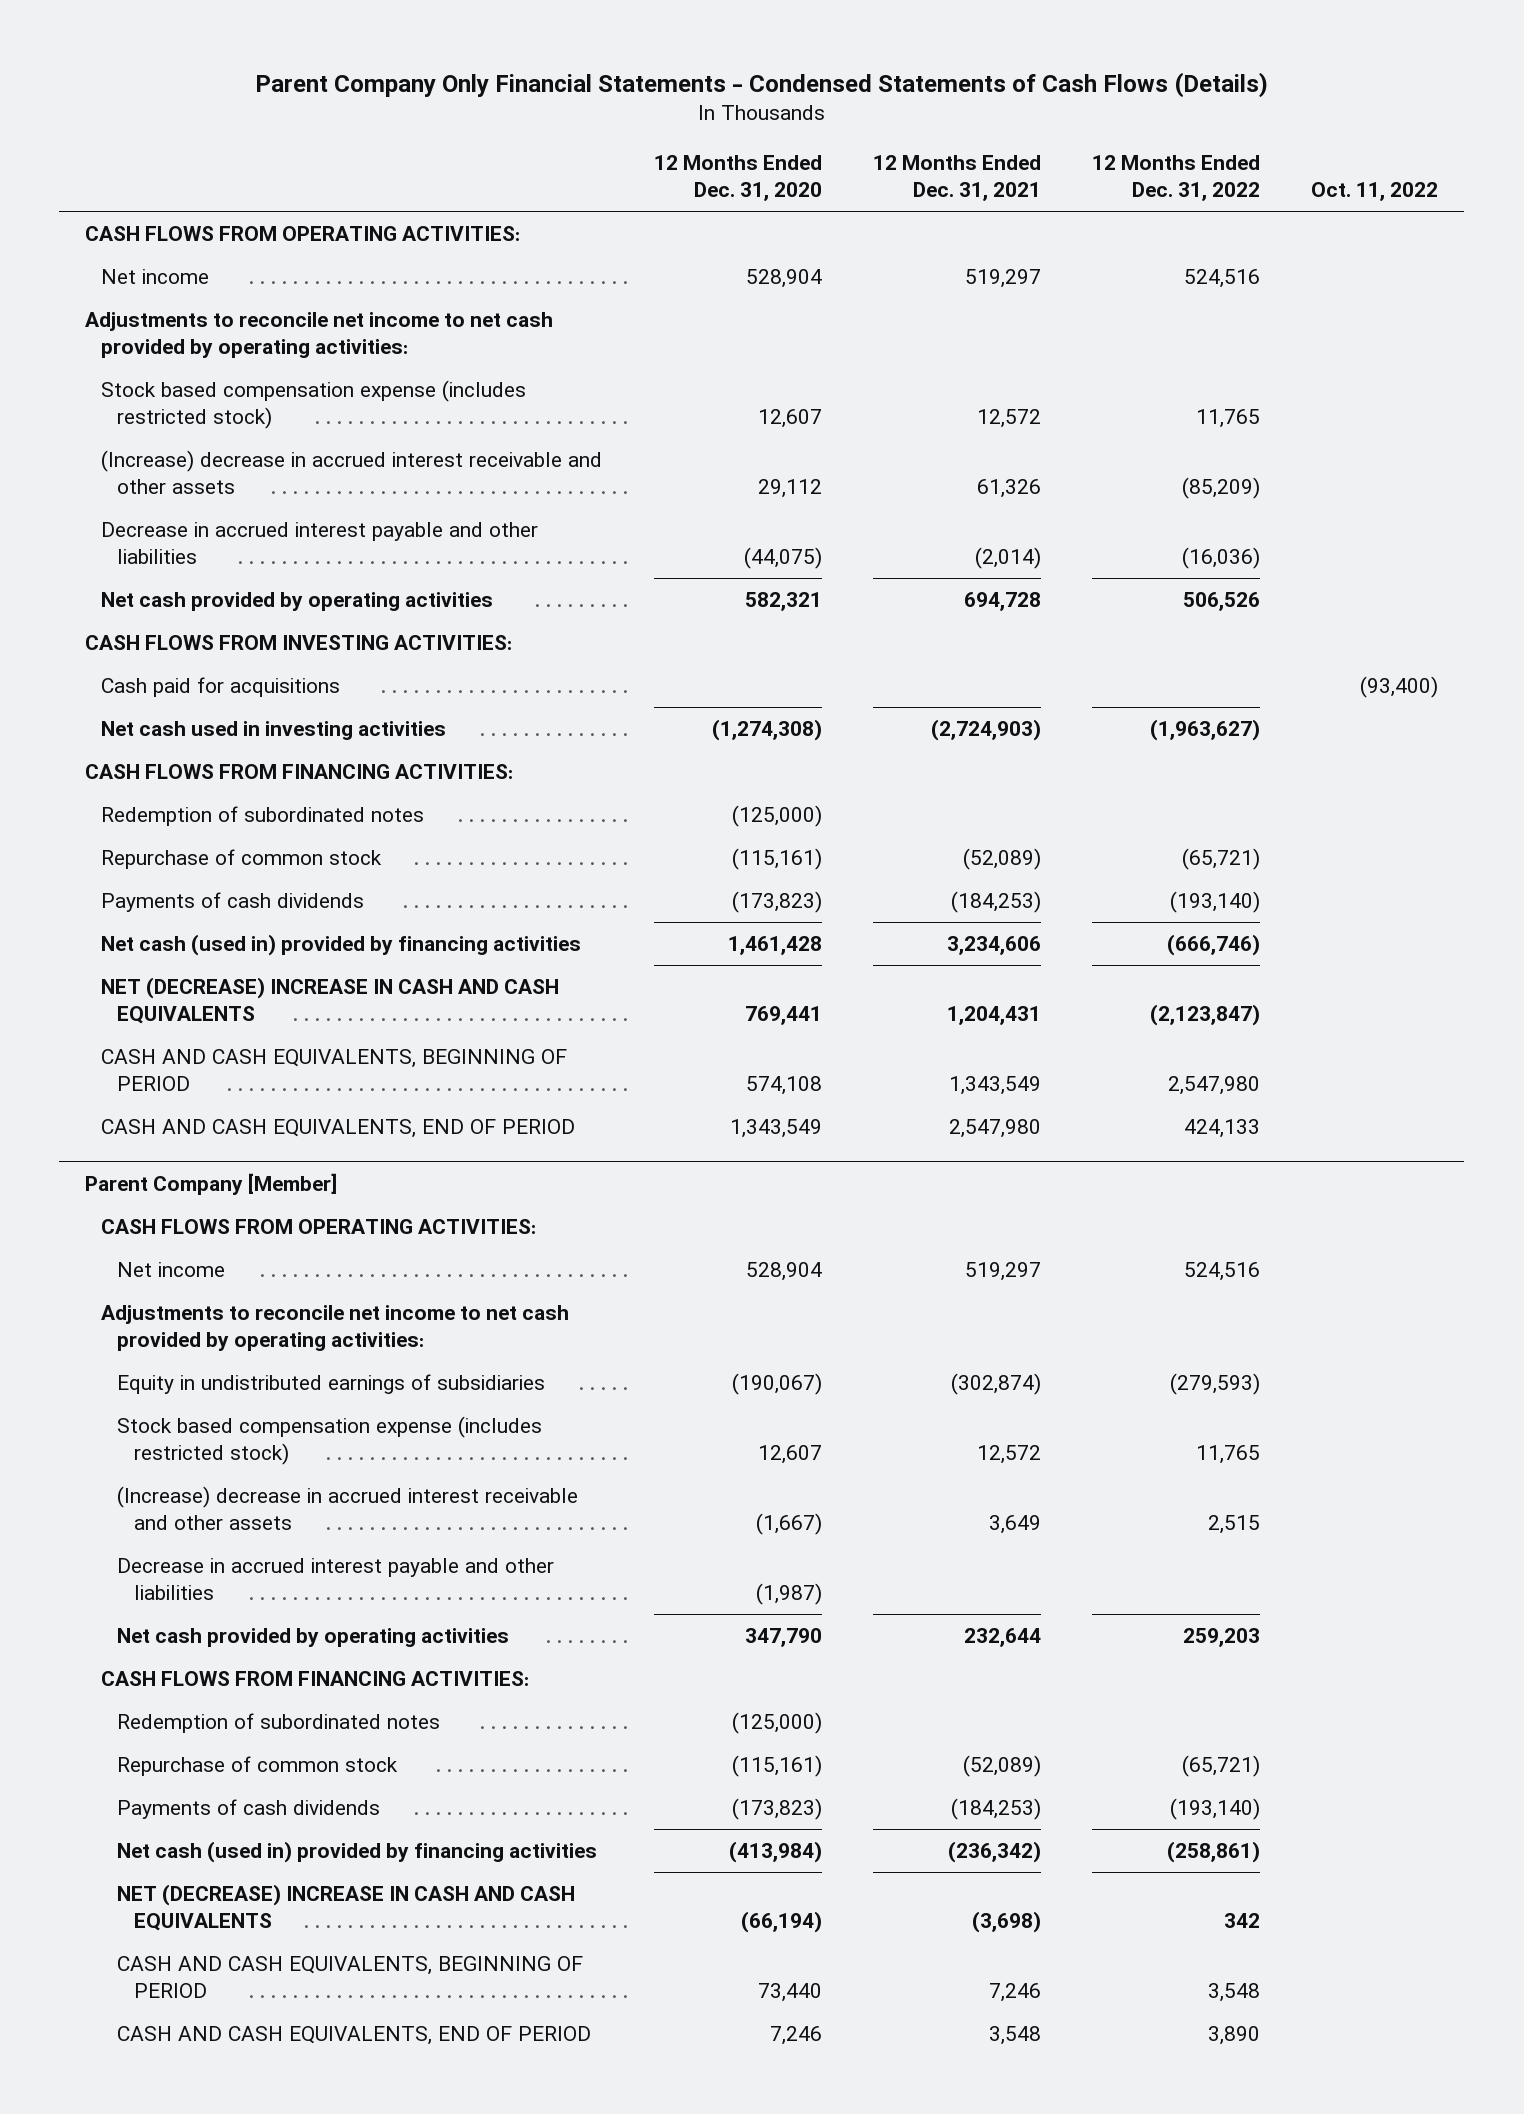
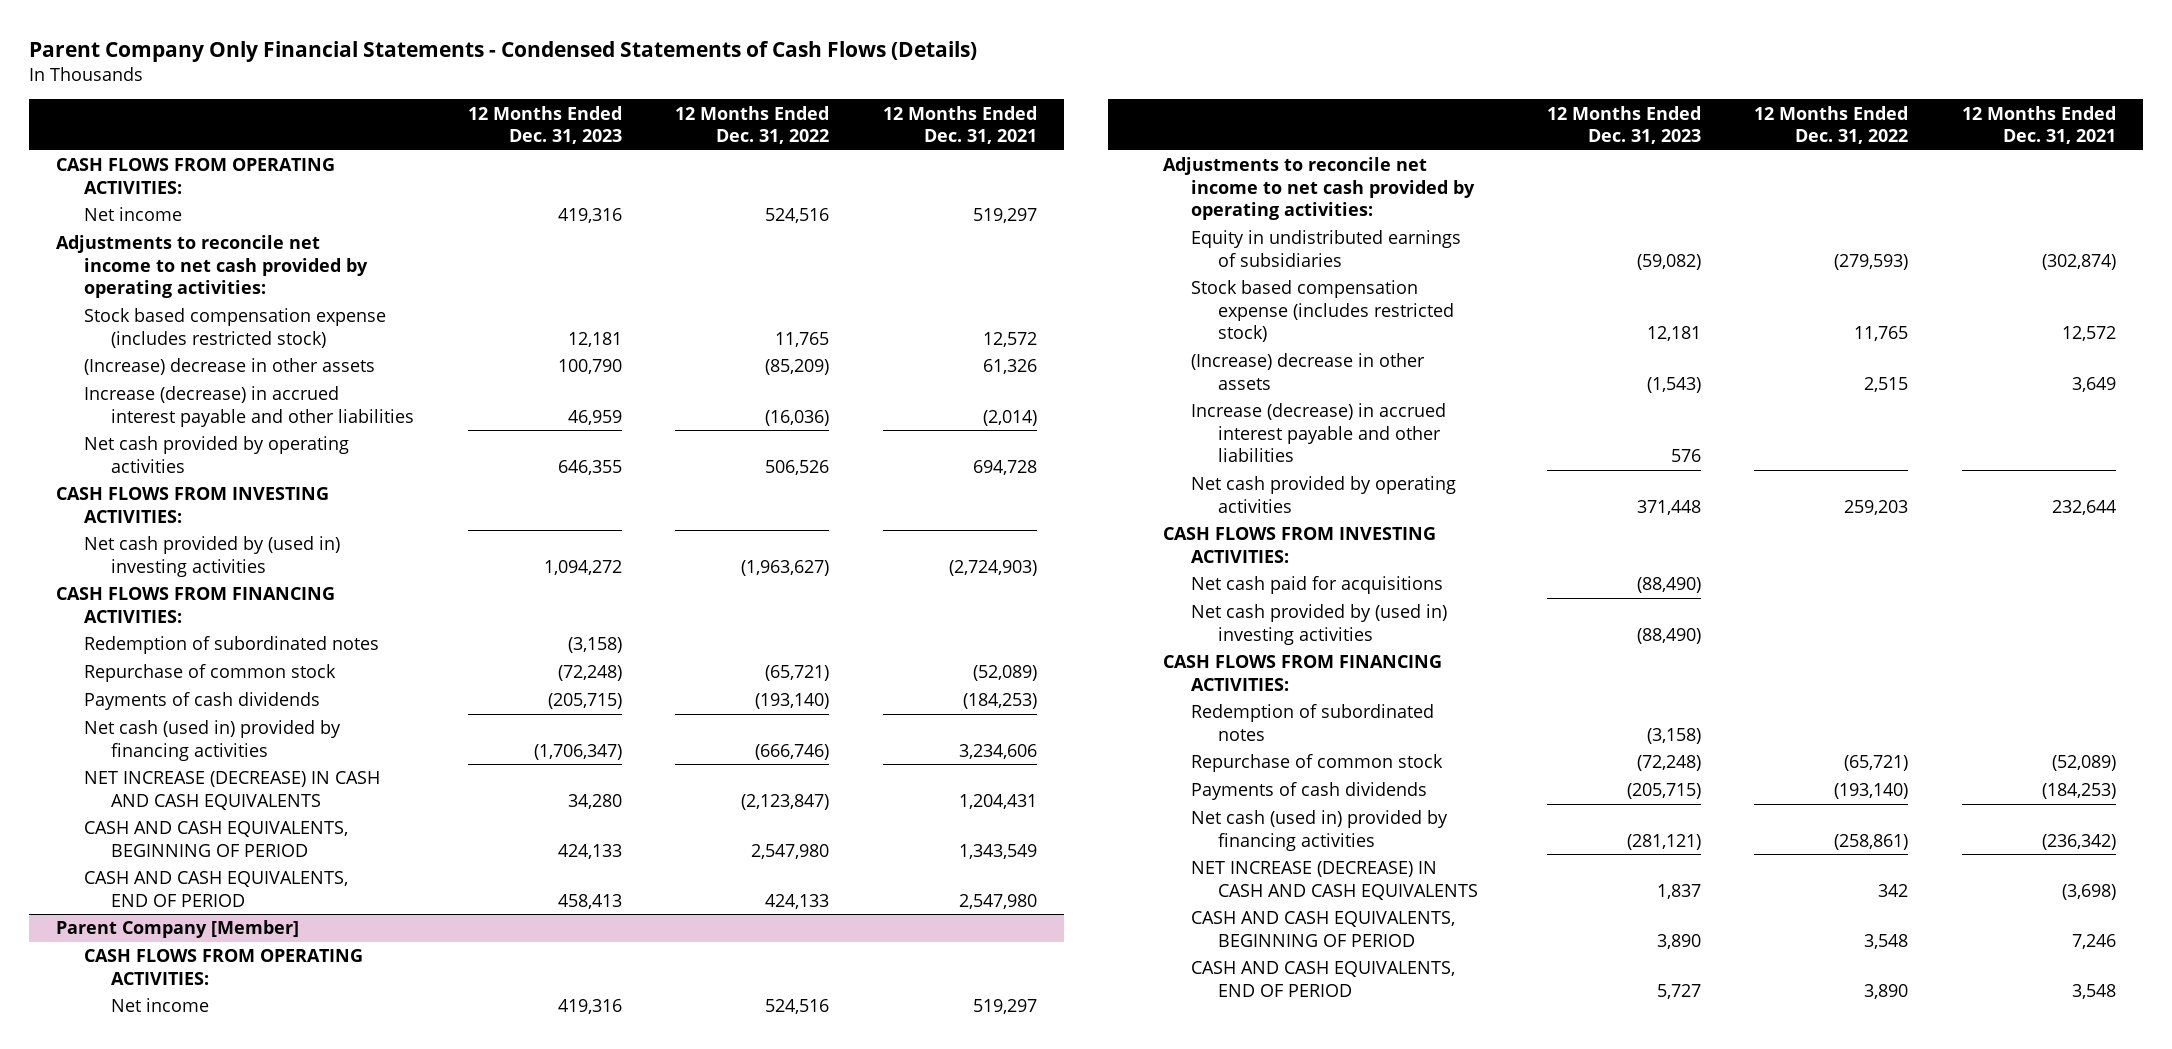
- | 12 Months Ended Dec. 31, 2020 | 12 Months Ended Dec. 31, 2021 | 12 Months Ended Dec. 31, 2022 | Oct. 11, 2022
+ | 12 Months Ended Dec. 31, 2023 | 12 Months Ended Dec. 31, 2022 | 12 Months Ended Dec. 31, 2021
- (Increase) decrease in accrued interest receivable and other assets | 29,112 | 61,326 | (85,209) |
- Decrease in accrued interest payable and other liabilities | (44,075) | (2,014) | (16,036) |
+ (Increase) decrease in other assets | 100,790 | (85,209) | 61,326
+ Increase (decrease) in accrued interest payable and other liabilities | 46,959 | (16,036) | (2,014)
- Cash paid for acquisitions | | | | (93,400)
- Net cash used in investing activities | (1,274,308) | (2,724,903) | (1,963,627) |
+ Net cash provided by (used in) investing activities | 1,094,272 | (1,963,627) | (2,724,903)
- NET (DECREASE) INCREASE IN CASH AND CASH EQUIVALENTS | 769,441 | 1,204,431 | (2,123,847) |
+ NET INCREASE (DECREASE) IN CASH AND CASH EQUIVALENTS | 34,280 | (2,123,847) | 1,204,431
@ Parent Company [Member]
- (Increase) decrease in accrued interest receivable and other assets | (1,667) | 3,649 | 2,515 |
- Decrease in accrued interest payable and other liabilities | (1,987) | | |
+ (Increase) decrease in other assets | (1,543) | 2,515 | 3,649
+ Increase (decrease) in accrued interest payable and other liabilities | 576 | |
+ CASH FLOWS FROM INVESTING ACTIVITIES:
+ Net cash paid for acquisitions | (88,490) | |
+ Net cash provided by (used in) investing activities | (88,490) | |
- NET (DECREASE) INCREASE IN CASH AND CASH EQUIVALENTS | (66,194) | (3,698) | 342 |
+ NET INCREASE (DECREASE) IN CASH AND CASH EQUIVALENTS | 1,837 | 342 | (3,698)

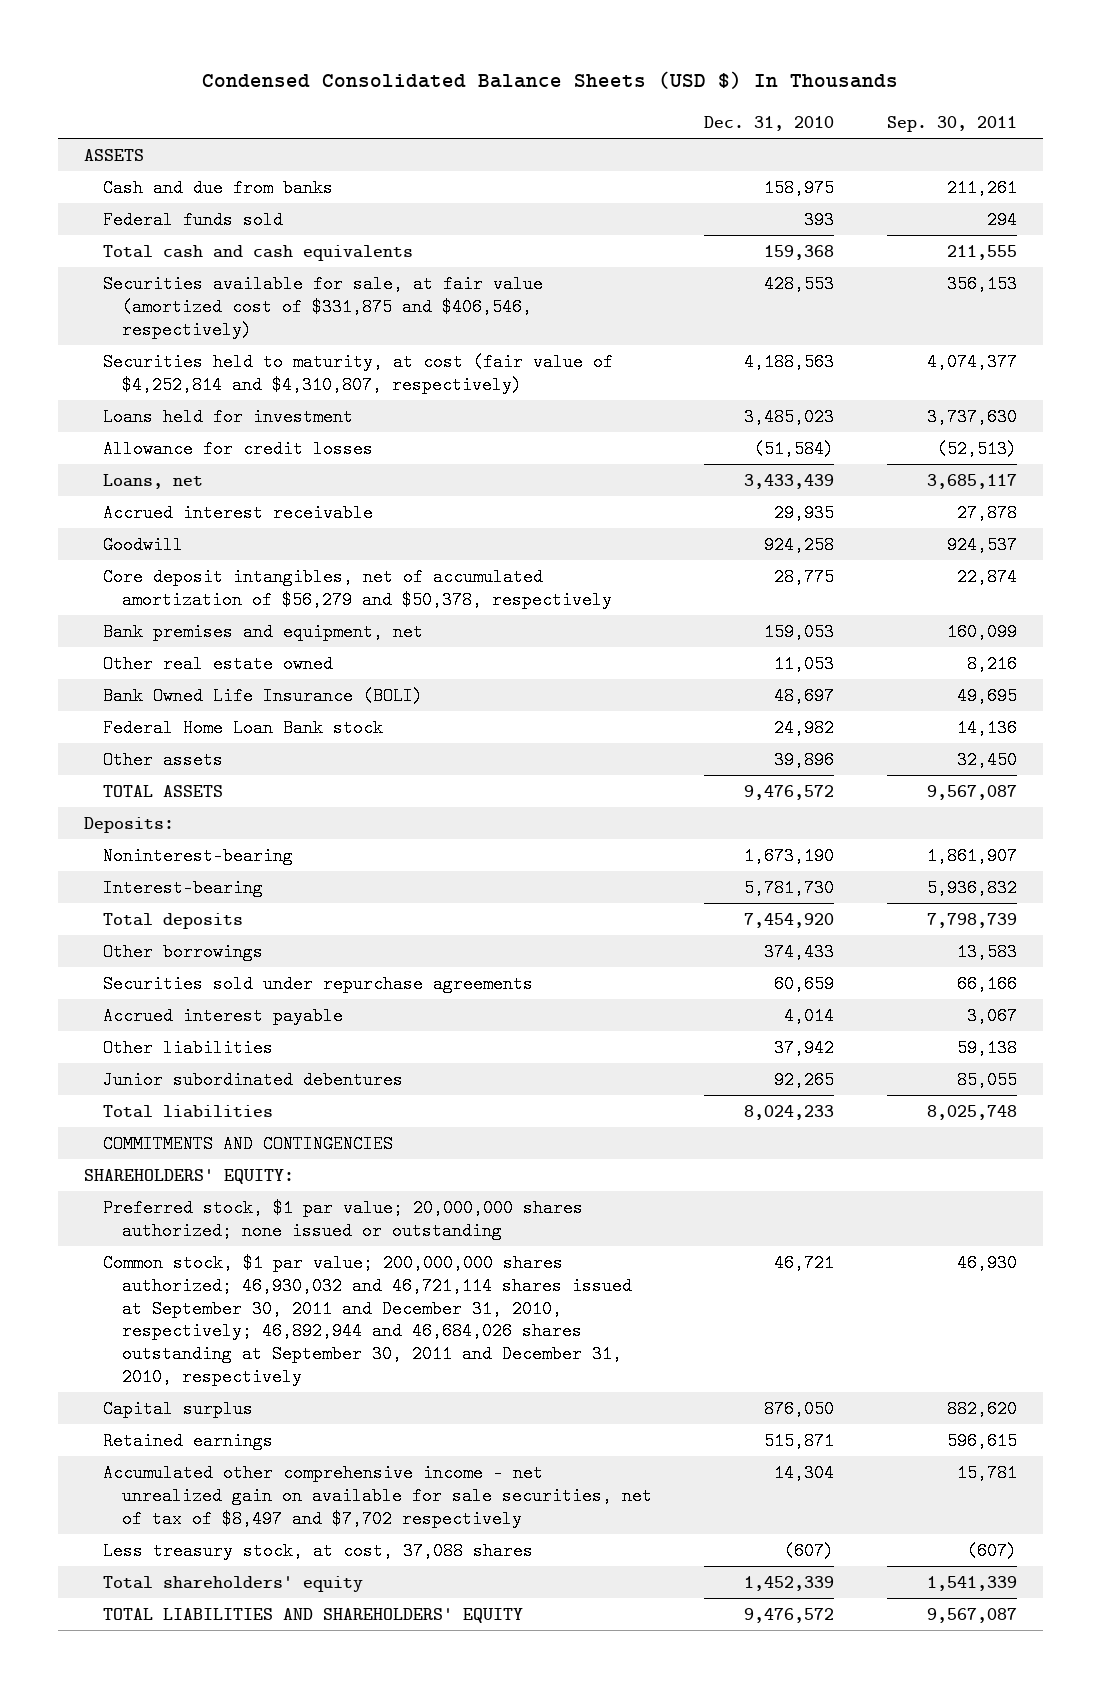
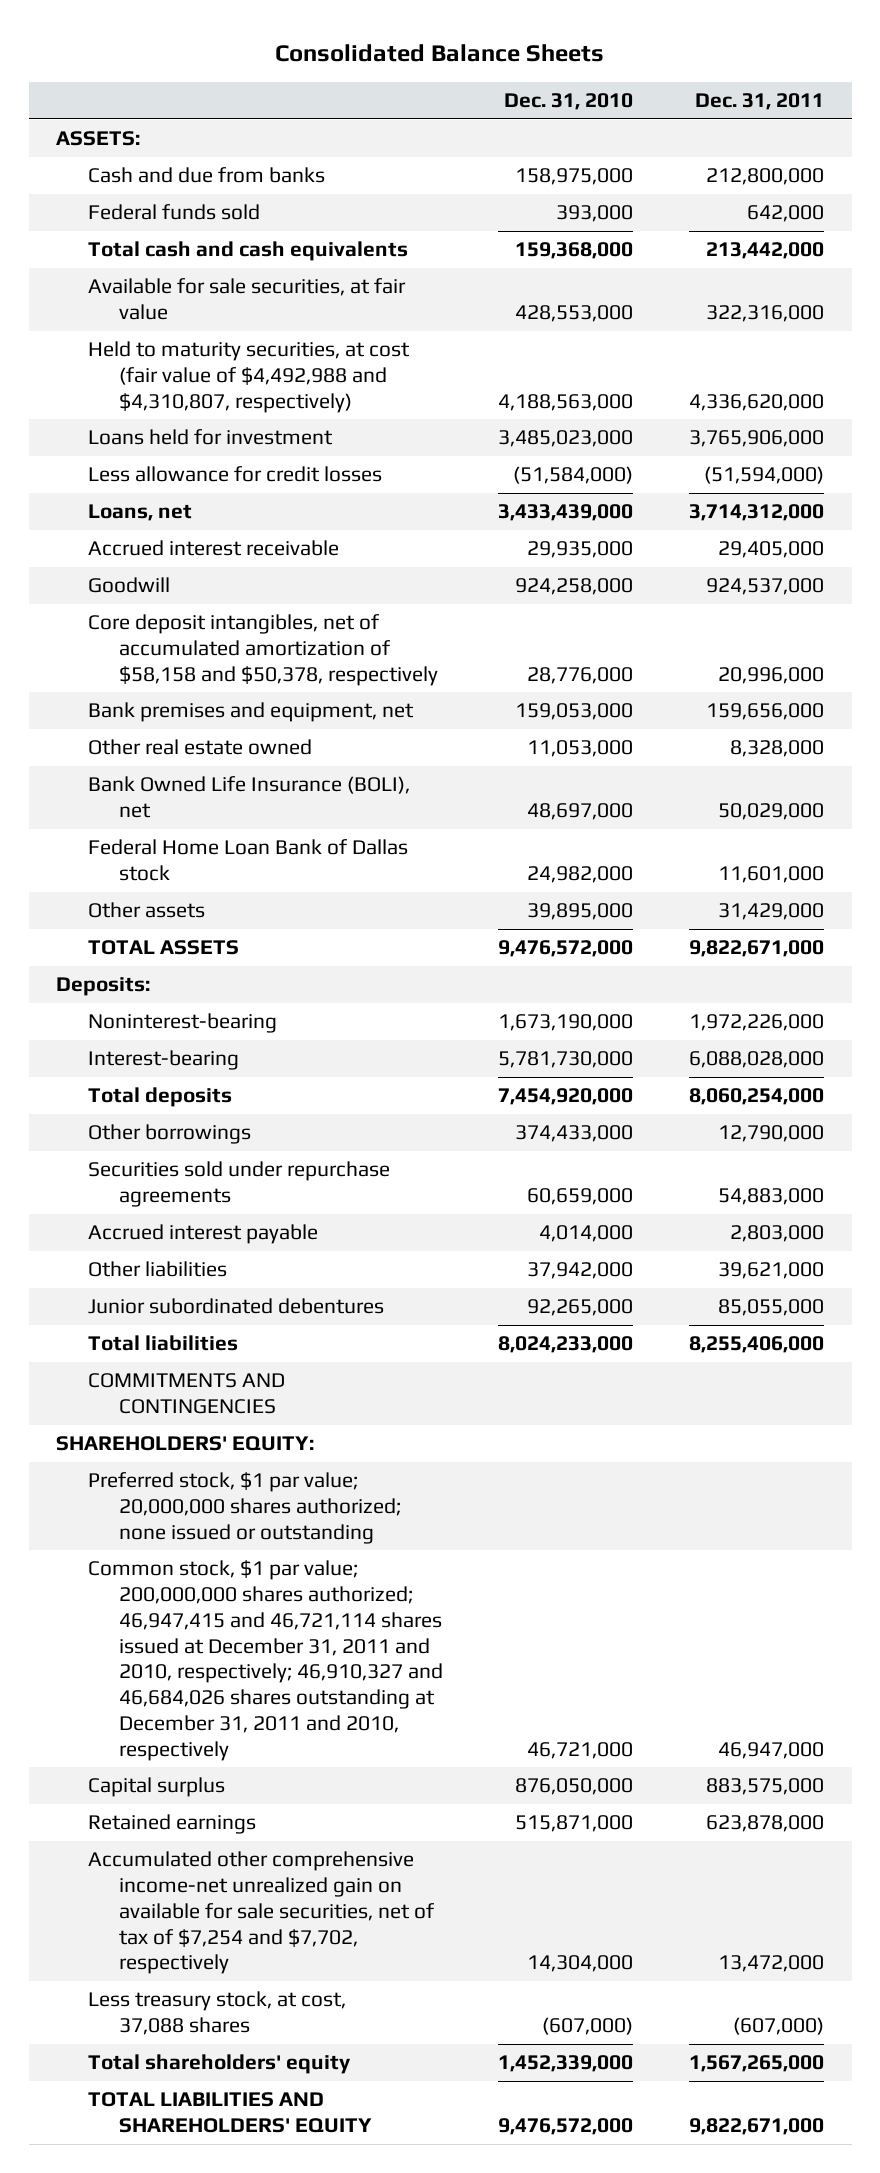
- Condensed Consolidated Balance Sheets (USD $) In Thousands
+ Consolidated Balance Sheets
- | Dec. 31, 2010 | Sep. 30, 2011
+ | Dec. 31, 2010 | Dec. 31, 2011
- ASSETS
- Cash and due from banks | 158,975 | 211,261
- Federal funds sold | 393 | 294
- Total cash and cash equivalents | 159,368 | 211,555
- Securities available for sale, at fair value (amortized cost of $331,875 and $406,546, respectively) | 428,553 | 356,153
- Securities held to maturity, at cost (fair value of $4,252,814 and $4,310,807, respectively) | 4,188,563 | 4,074,377
- Loans held for investment | 3,485,023 | 3,737,630
- Allowance for credit losses | (51,584) | (52,513)
- Loans, net | 3,433,439 | 3,685,117
- Accrued interest receivable | 29,935 | 27,878
- Goodwill | 924,258 | 924,537
- Core deposit intangibles, net of accumulated amortization of $56,279 and $50,378, respectively | 28,775 | 22,874
- Bank premises and equipment, net | 159,053 | 160,099
- Other real estate owned | 11,053 | 8,216
- Bank Owned Life Insurance (BOLI) | 48,697 | 49,695
- Federal Home Loan Bank stock | 24,982 | 14,136
- Other assets | 39,896 | 32,450
- TOTAL ASSETS | 9,476,572 | 9,567,087
+ ASSETS:
+ Cash and due from banks | 158,975,000 | 212,800,000
+ Federal funds sold | 393,000 | 642,000
+ Total cash and cash equivalents | 159,368,000 | 213,442,000
+ Available for sale securities, at fair value | 428,553,000 | 322,316,000
+ Held to maturity securities, at cost (fair value of $4,492,988 and $4,310,807, respectively) | 4,188,563,000 | 4,336,620,000
+ Loans held for investment | 3,485,023,000 | 3,765,906,000
+ Less allowance for credit losses | (51,584,000) | (51,594,000)
+ Loans, net | 3,433,439,000 | 3,714,312,000
+ Accrued interest receivable | 29,935,000 | 29,405,000
+ Goodwill | 924,258,000 | 924,537,000
+ Core deposit intangibles, net of accumulated amortization of $58,158 and $50,378, respectively | 28,776,000 | 20,996,000
+ Bank premises and equipment, net | 159,053,000 | 159,656,000
+ Other real estate owned | 11,053,000 | 8,328,000
+ Bank Owned Life Insurance (BOLI), net | 48,697,000 | 50,029,000
+ Federal Home Loan Bank of Dallas stock | 24,982,000 | 11,601,000
+ Other assets | 39,895,000 | 31,429,000
+ TOTAL ASSETS | 9,476,572,000 | 9,822,671,000
- Noninterest-bearing | 1,673,190 | 1,861,907
- Interest-bearing | 5,781,730 | 5,936,832
- Total deposits | 7,454,920 | 7,798,739
- Other borrowings | 374,433 | 13,583
- Securities sold under repurchase agreements | 60,659 | 66,166
- Accrued interest payable | 4,014 | 3,067
- Other liabilities | 37,942 | 59,138
- Junior subordinated debentures | 92,265 | 85,055
- Total liabilities | 8,024,233 | 8,025,748
+ Noninterest-bearing | 1,673,190,000 | 1,972,226,000
+ Interest-bearing | 5,781,730,000 | 6,088,028,000
+ Total deposits | 7,454,920,000 | 8,060,254,000
+ Other borrowings | 374,433,000 | 12,790,000
+ Securities sold under repurchase agreements | 60,659,000 | 54,883,000
+ Accrued interest payable | 4,014,000 | 2,803,000
+ Other liabilities | 37,942,000 | 39,621,000
+ Junior subordinated debentures | 92,265,000 | 85,055,000
+ Total liabilities | 8,024,233,000 | 8,255,406,000
- Common stock, $1 par value; 200,000,000 shares authorized; 46,930,032 and 46,721,114 shares issued at September 30, 2011 and December 31, 2010, respectively; 46,892,944 and 46,684,026 shares outstanding at September 30, 2011 and December 31, 2010, respectively | 46,721 | 46,930
- Capital surplus | 876,050 | 882,620
- Retained earnings | 515,871 | 596,615
- Accumulated other comprehensive income - net unrealized gain on available for sale securities, net of tax of $8,497 and $7,702 respectively | 14,304 | 15,781
- Less treasury stock, at cost, 37,088 shares | (607) | (607)
- Total shareholders' equity | 1,452,339 | 1,541,339
- TOTAL LIABILITIES AND SHAREHOLDERS' EQUITY | 9,476,572 | 9,567,087
+ Common stock, $1 par value; 200,000,000 shares authorized; 46,947,415 and 46,721,114 shares issued at December 31, 2011 and 2010, respectively; 46,910,327 and 46,684,026 shares outstanding at December 31, 2011 and 2010, respectively | 46,721,000 | 46,947,000
+ Capital surplus | 876,050,000 | 883,575,000
+ Retained earnings | 515,871,000 | 623,878,000
+ Accumulated other comprehensive income-net unrealized gain on available for sale securities, net of tax of $7,254 and $7,702, respectively | 14,304,000 | 13,472,000
+ Less treasury stock, at cost, 37,088 shares | (607,000) | (607,000)
+ Total shareholders' equity | 1,452,339,000 | 1,567,265,000
+ TOTAL LIABILITIES AND SHAREHOLDERS' EQUITY | 9,476,572,000 | 9,822,671,000

